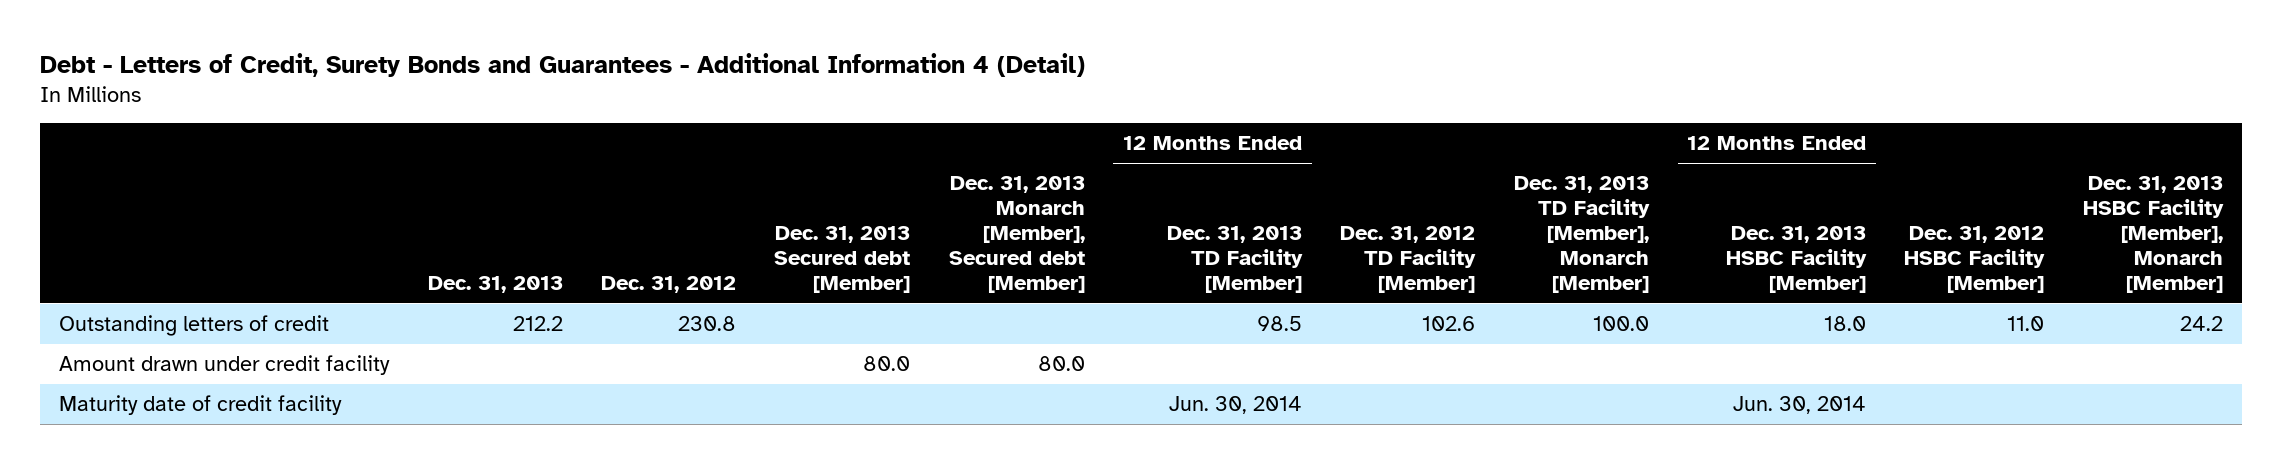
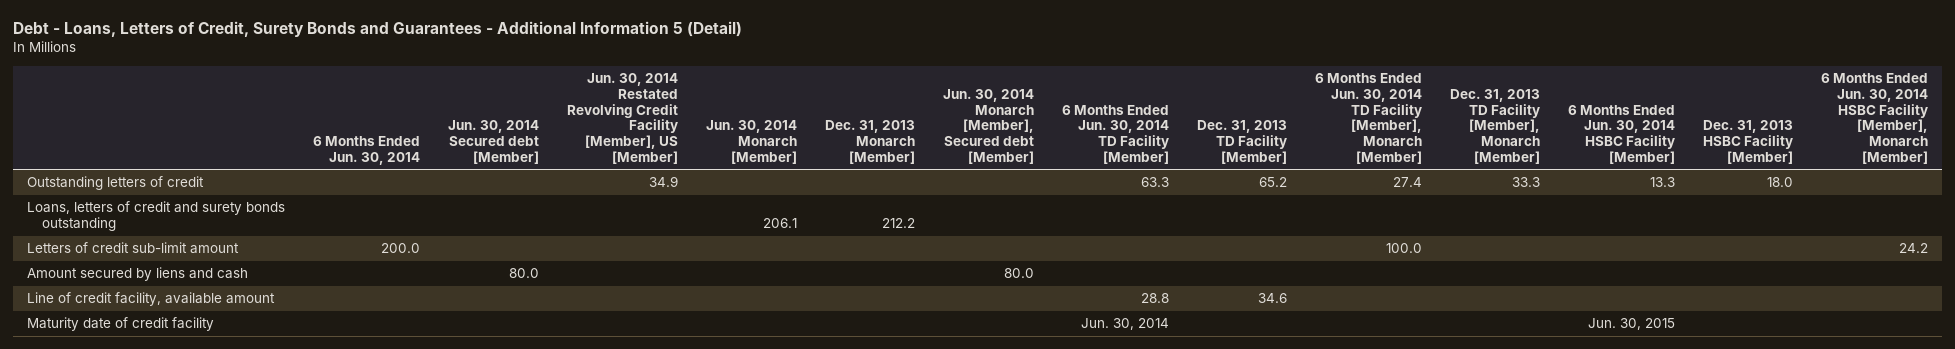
- Debt - Letters of Credit, Surety Bonds and Guarantees - Additional Information 4 (Detail)
+ Debt - Loans, Letters of Credit, Surety Bonds and Guarantees - Additional Information 5 (Detail)
- | Dec. 31, 2013 | Dec. 31, 2012 | Dec. 31, 2013 Secured debt [Member] | Dec. 31, 2013 Monarch [Member], Secured debt [Member] | 12 Months Ended Dec. 31, 2013 TD Facility [Member] | Dec. 31, 2012 TD Facility [Member] | Dec. 31, 2013 TD Facility [Member], Monarch [Member] | 12 Months Ended Dec. 31, 2013 HSBC Facility [Member] | Dec. 31, 2012 HSBC Facility [Member] | Dec. 31, 2013 HSBC Facility [Member], Monarch [Member]
+ | 6 Months Ended Jun. 30, 2014 | Jun. 30, 2014 Secured debt [Member] | Jun. 30, 2014 Restated Revolving Credit Facility [Member], US [Member] | Jun. 30, 2014 Monarch [Member] | Dec. 31, 2013 Monarch [Member] | Jun. 30, 2014 Monarch [Member], Secured debt [Member] | 6 Months Ended Jun. 30, 2014 TD Facility [Member] | Dec. 31, 2013 TD Facility [Member] | 6 Months Ended Jun. 30, 2014 TD Facility [Member], Monarch [Member] | Dec. 31, 2013 TD Facility [Member], Monarch [Member] | 6 Months Ended Jun. 30, 2014 HSBC Facility [Member] | Dec. 31, 2013 HSBC Facility [Member] | 6 Months Ended Jun. 30, 2014 HSBC Facility [Member], Monarch [Member]
- Outstanding letters of credit | 212.2 | 230.8 | | | 98.5 | 102.6 | 100.0 | 18.0 | 11.0 | 24.2
- Amount drawn under credit facility | | | 80.0 | 80.0 | | | | | |
+ Outstanding letters of credit | | | 34.9 | | | | 63.3 | 65.2 | 27.4 | 33.3 | 13.3 | 18.0 |
+ Loans, letters of credit and surety bonds outstanding | | | | 206.1 | 212.2 | | | | | | | |
+ Letters of credit sub-limit amount | 200.0 | | | | | | | | 100.0 | | | | 24.2
+ Amount secured by liens and cash | | 80.0 | | | | 80.0 | | | | | | |
+ Line of credit facility, available amount | | | | | | | 28.8 | 34.6 | | | | |

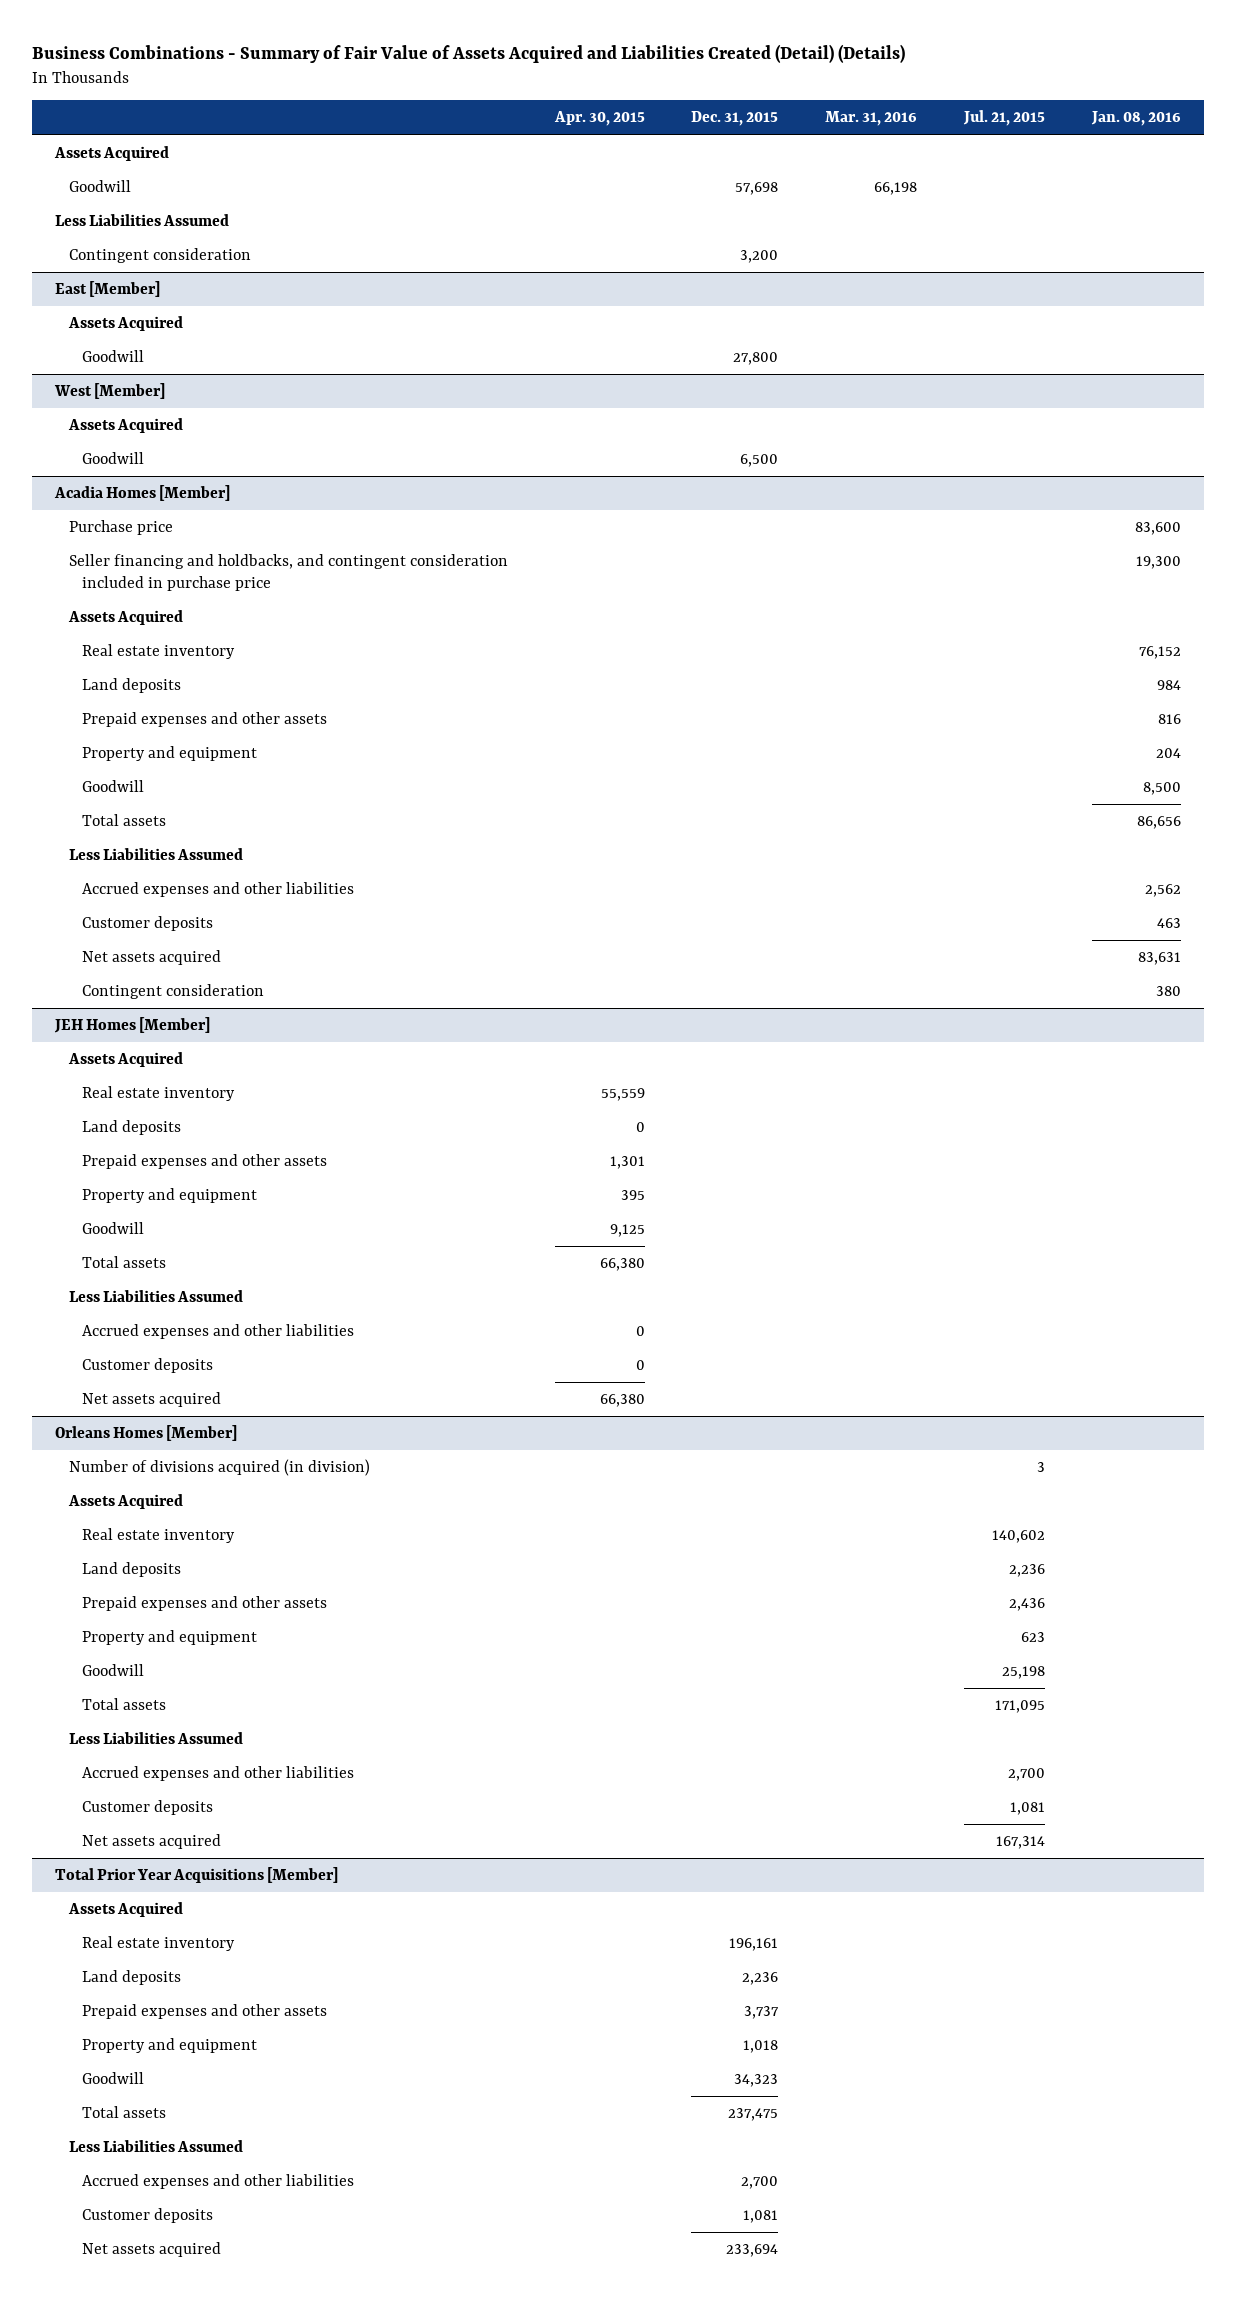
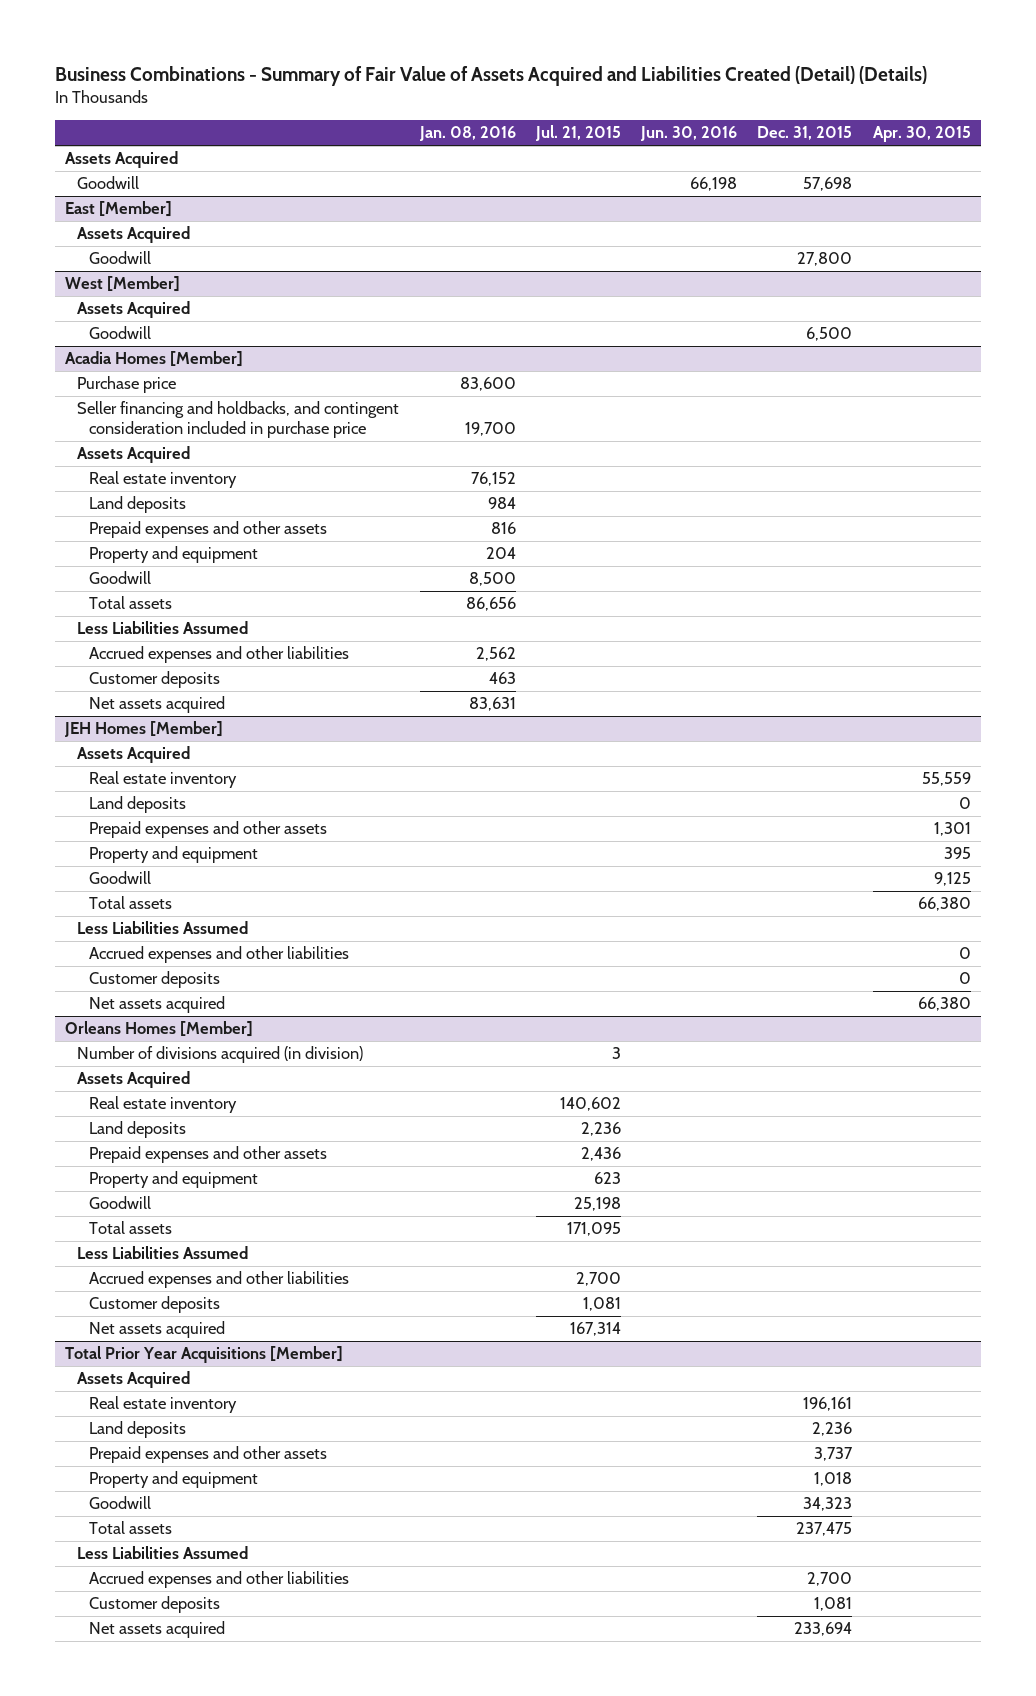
- | Apr. 30, 2015 | Dec. 31, 2015 | Mar. 31, 2016 | Jul. 21, 2015 | Jan. 08, 2016
+ | Jan. 08, 2016 | Jul. 21, 2015 | Jun. 30, 2016 | Dec. 31, 2015 | Apr. 30, 2015
- Less Liabilities Assumed
- Contingent consideration | | 3,200 | | |
@ Acadia Homes [Member]
- Seller financing and holdbacks, and contingent consideration included in purchase price | | | | | 19,300
+ Seller financing and holdbacks, and contingent consideration included in purchase price | 19,700 | | | |
- Contingent consideration | | | | | 380

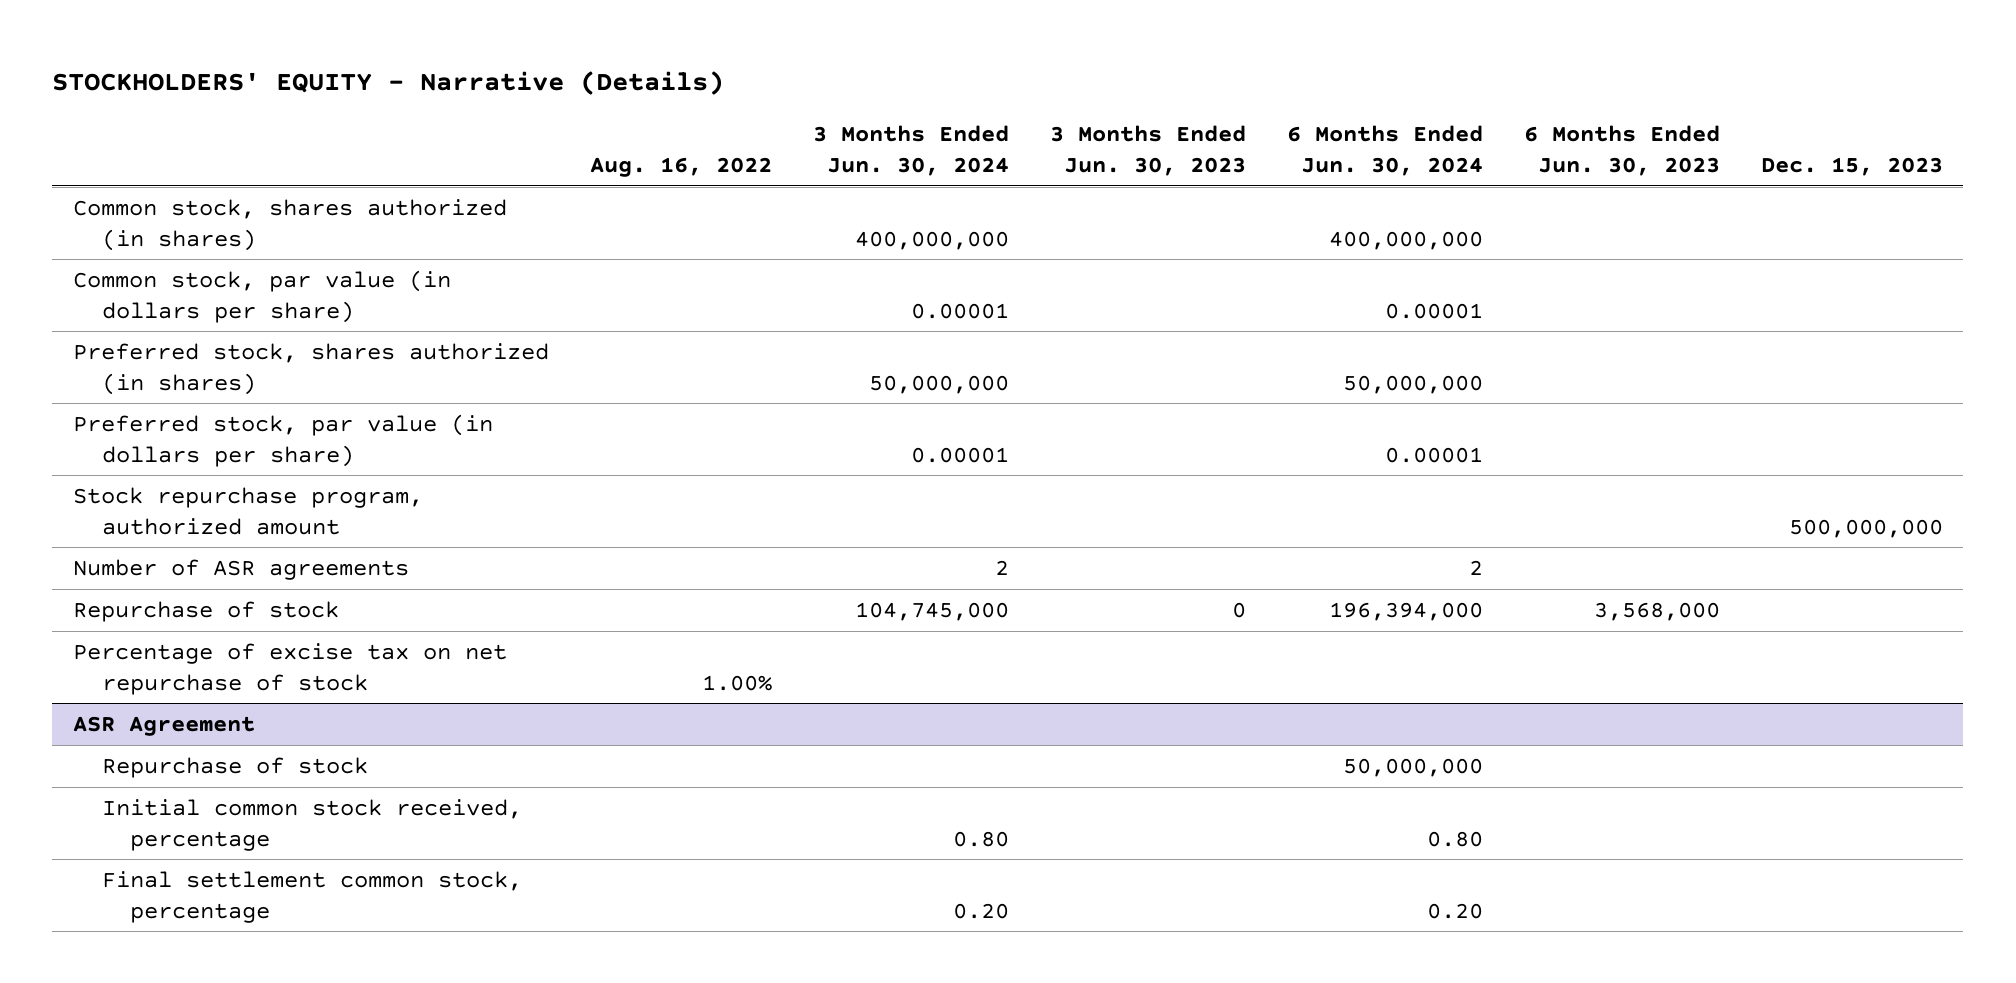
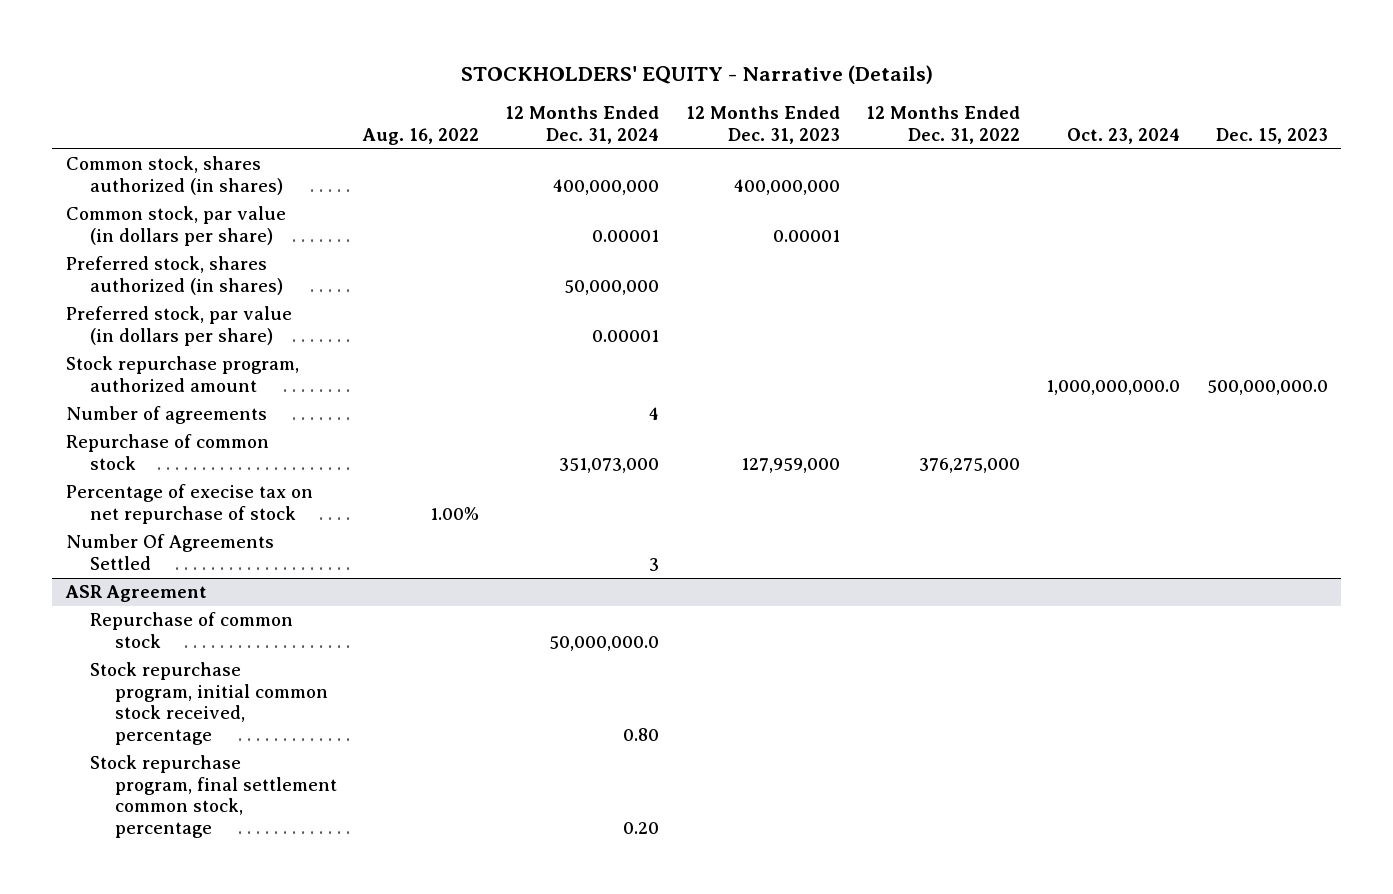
- | Aug. 16, 2022 | 3 Months Ended Jun. 30, 2024 | 3 Months Ended Jun. 30, 2023 | 6 Months Ended Jun. 30, 2024 | 6 Months Ended Jun. 30, 2023 | Dec. 15, 2023
+ | Aug. 16, 2022 | 12 Months Ended Dec. 31, 2024 | 12 Months Ended Dec. 31, 2023 | 12 Months Ended Dec. 31, 2022 | Oct. 23, 2024 | Dec. 15, 2023
- Stock repurchase program, authorized amount | | | | | | 500,000,000
- Number of ASR agreements | | 2 | | 2 | |
- Repurchase of stock | | 104,745,000 | 0 | 196,394,000 | 3,568,000 |
- Percentage of excise tax on net repurchase of stock | 1.00% | | | | |
+ Stock repurchase program, authorized amount | | | | | 1,000,000,000.0 | 500,000,000.0
+ Number of agreements | | 4 | | | |
+ Repurchase of common stock | | 351,073,000 | 127,959,000 | 376,275,000 | |
+ Percentage of execise tax on net repurchase of stock | 1.00% | | | | |
+ Number Of Agreements Settled | | 3 | | | |
@ ASR Agreement
- Repurchase of stock | | | | 50,000,000 | |
- Initial common stock received, percentage | | 0.80 | | 0.80 | |
- Final settlement common stock, percentage | | 0.20 | | 0.20 | |
+ Repurchase of common stock | | 50,000,000.0 | | | |
+ Stock repurchase program, initial common stock received, percentage | | 0.80 | | | |
+ Stock repurchase program, final settlement common stock, percentage | | 0.20 | | | |

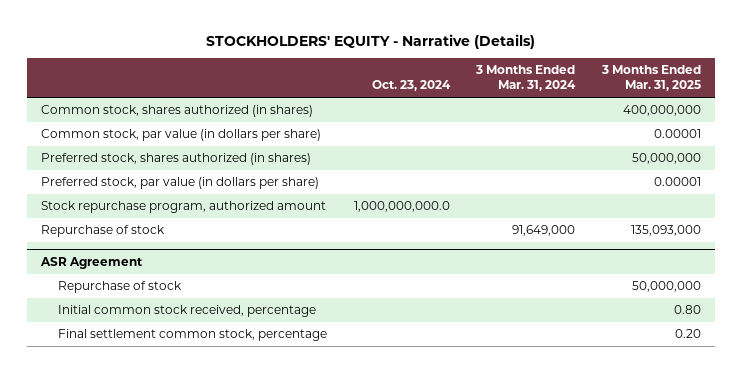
- | Aug. 16, 2022 | 12 Months Ended Dec. 31, 2024 | 12 Months Ended Dec. 31, 2023 | 12 Months Ended Dec. 31, 2022 | Oct. 23, 2024 | Dec. 15, 2023
+ | Oct. 23, 2024 | 3 Months Ended Mar. 31, 2024 | 3 Months Ended Mar. 31, 2025
- Number of agreements | | 4 | | | |
- Repurchase of common stock | | 351,073,000 | 127,959,000 | 376,275,000 | |
- Percentage of execise tax on net repurchase of stock | 1.00% | | | | |
- Number Of Agreements Settled | | 3 | | | |
+ Repurchase of stock | | 91,649,000 | 135,093,000
@ ASR Agreement
- Repurchase of common stock | | 50,000,000.0 | | | |
- Stock repurchase program, initial common stock received, percentage | | 0.80 | | | |
- Stock repurchase program, final settlement common stock, percentage | | 0.20 | | | |
+ Repurchase of stock | | | 50,000,000
+ Initial common stock received, percentage | | | 0.80
+ Final settlement common stock, percentage | | | 0.20

